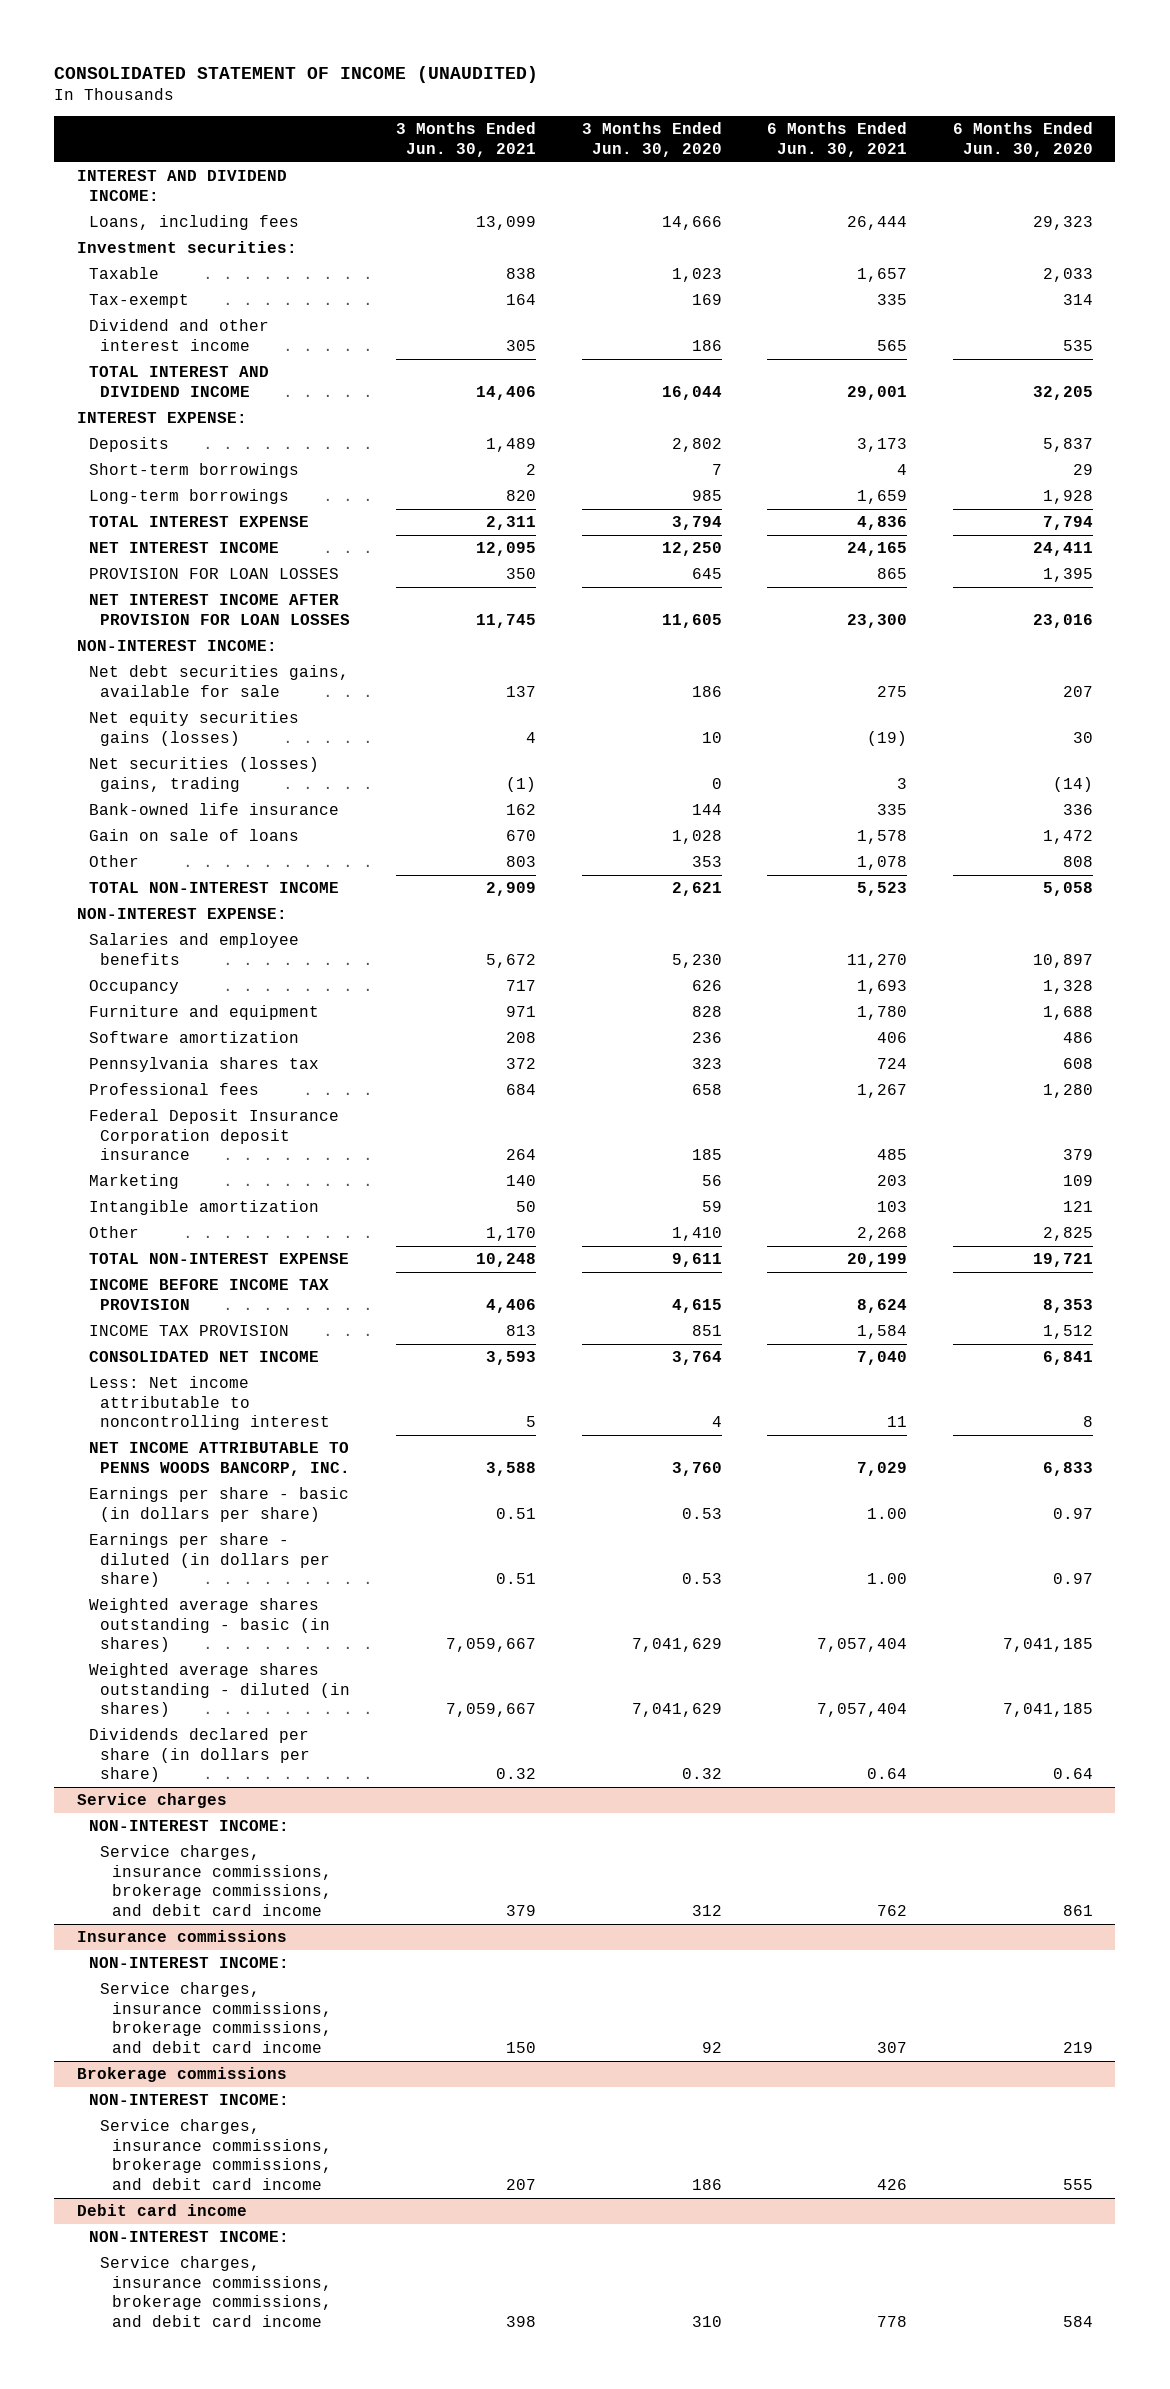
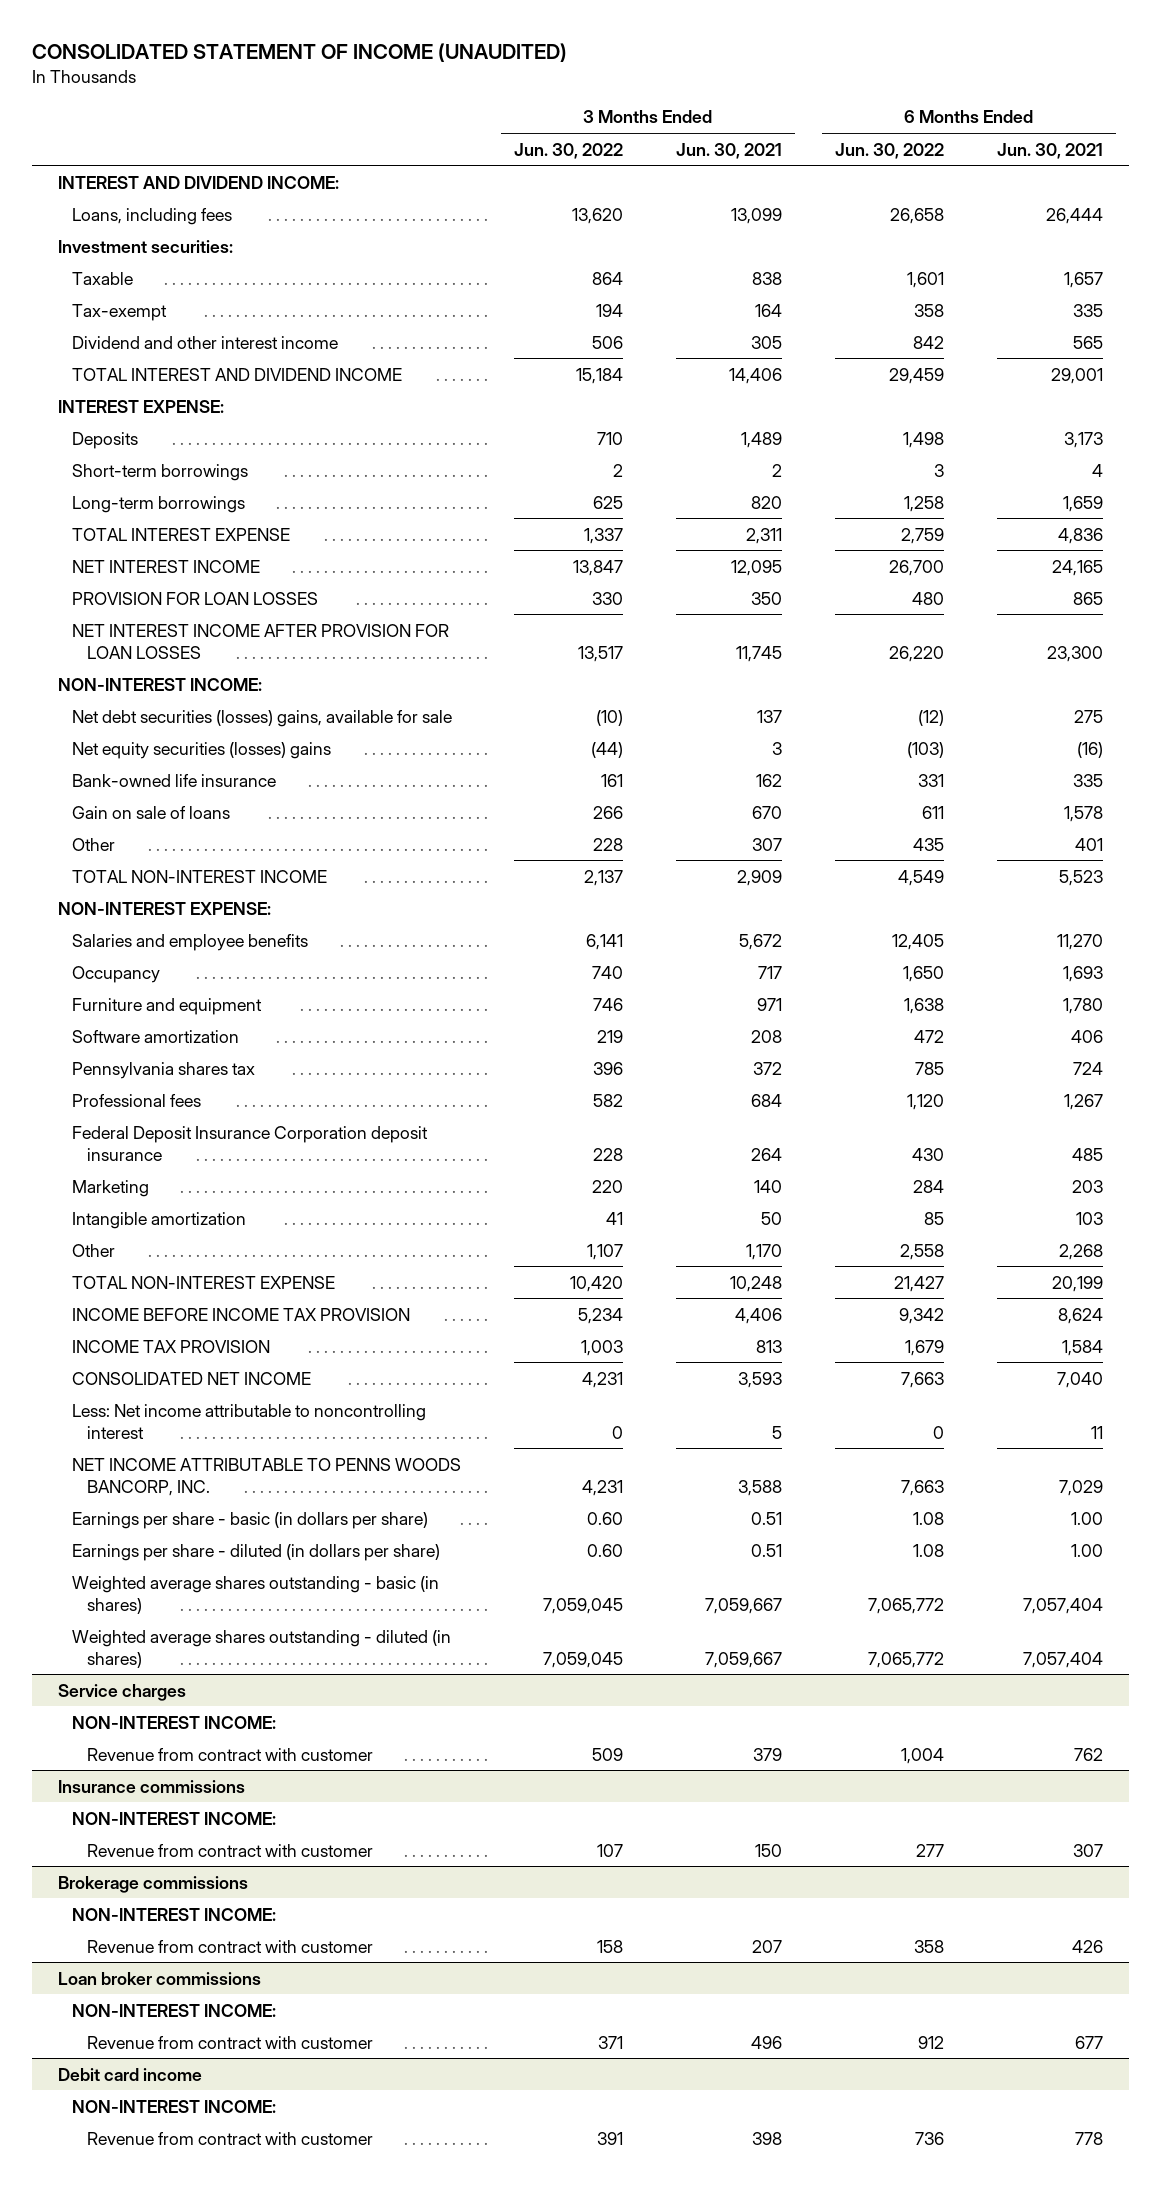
- | 3 Months Ended Jun. 30, 2021 | 3 Months Ended Jun. 30, 2020 | 6 Months Ended Jun. 30, 2021 | 6 Months Ended Jun. 30, 2020
+ | 3 Months Ended Jun. 30, 2022 | 3 Months Ended Jun. 30, 2021 | 6 Months Ended Jun. 30, 2022 | 6 Months Ended Jun. 30, 2021
- Net debt securities gains, available for sale | 137 | 186 | 275 | 207
- Net equity securities gains (losses) | 4 | 10 | (19) | 30
- Net securities (losses) gains, trading | (1) | 0 | 3 | (14)
+ Net debt securities (losses) gains, available for sale | (10) | 137 | (12) | 275
+ Net equity securities (losses) gains | (44) | 3 | (103) | (16)
- Other | 803 | 353 | 1,078 | 808
+ Other | 228 | 307 | 435 | 401
- Dividends declared per share (in dollars per share) | 0.32 | 0.32 | 0.64 | 0.64
@ Service charges
- Service charges, insurance commissions, brokerage commissions, and debit card income | 379 | 312 | 762 | 861
+ Revenue from contract with customer | 509 | 379 | 1,004 | 762
@ Insurance commissions
- Service charges, insurance commissions, brokerage commissions, and debit card income | 150 | 92 | 307 | 219
+ Revenue from contract with customer | 107 | 150 | 277 | 307
@ Brokerage commissions
- Service charges, insurance commissions, brokerage commissions, and debit card income | 207 | 186 | 426 | 555
+ Revenue from contract with customer | 158 | 207 | 358 | 426
+ Loan broker commissions
+ NON-INTEREST INCOME:
+ Revenue from contract with customer | 371 | 496 | 912 | 677
@ Debit card income
- Service charges, insurance commissions, brokerage commissions, and debit card income | 398 | 310 | 778 | 584
+ Revenue from contract with customer | 391 | 398 | 736 | 778

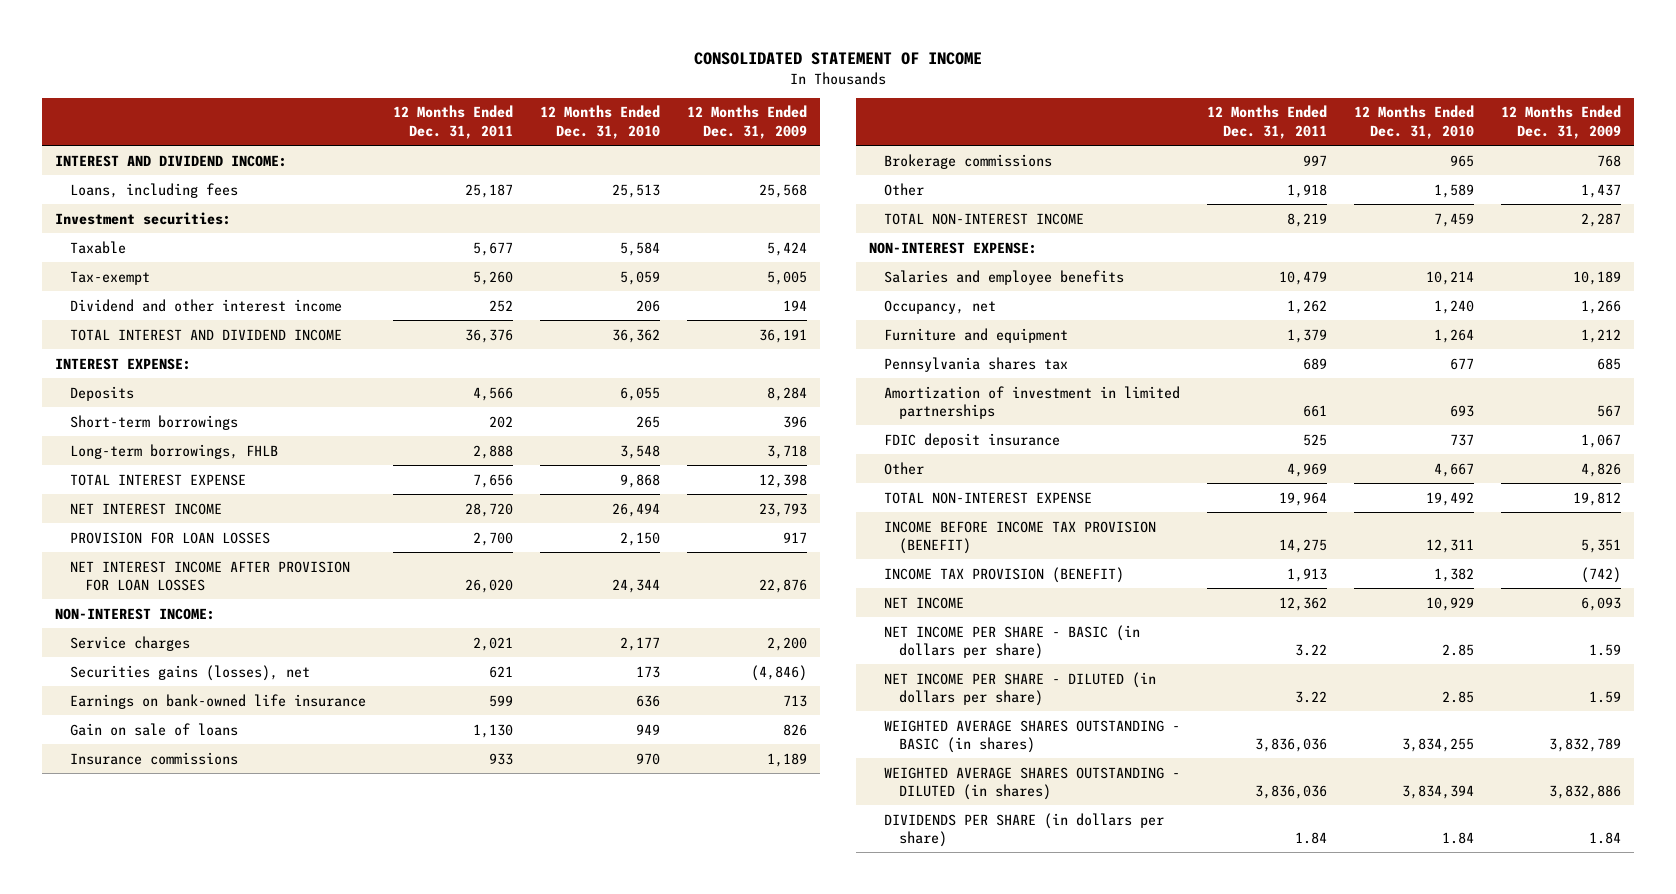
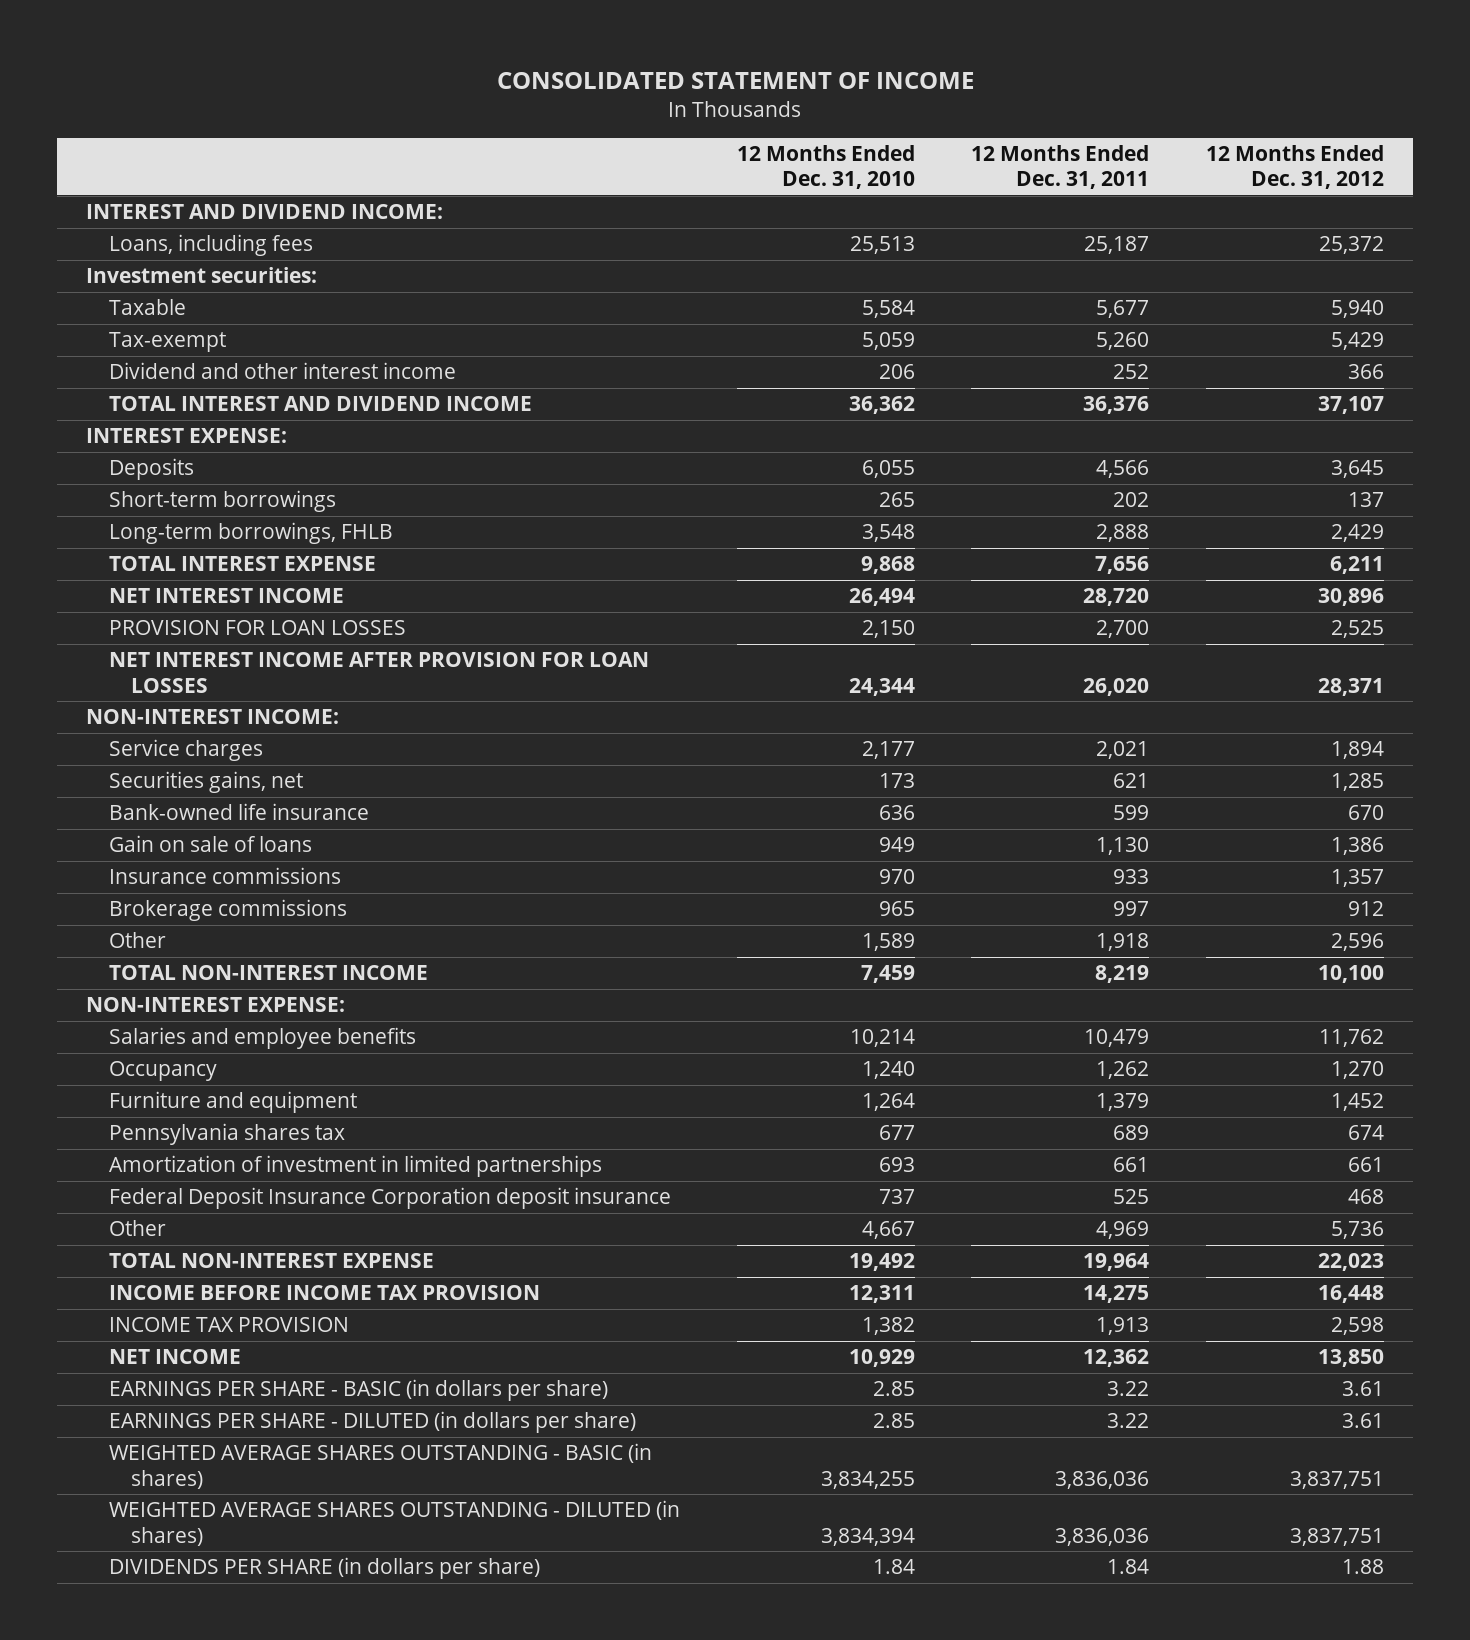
- | 12 Months Ended Dec. 31, 2011 | 12 Months Ended Dec. 31, 2010 | 12 Months Ended Dec. 31, 2009
+ | 12 Months Ended Dec. 31, 2010 | 12 Months Ended Dec. 31, 2011 | 12 Months Ended Dec. 31, 2012
- Securities gains (losses), net | 621 | 173 | (4,846)
- Earnings on bank-owned life insurance | 599 | 636 | 713
+ Securities gains, net | 173 | 621 | 1,285
+ Bank-owned life insurance | 636 | 599 | 670
- Occupancy, net | 1,262 | 1,240 | 1,266
+ Occupancy | 1,240 | 1,262 | 1,270
- FDIC deposit insurance | 525 | 737 | 1,067
+ Federal Deposit Insurance Corporation deposit insurance | 737 | 525 | 468
- INCOME BEFORE INCOME TAX PROVISION (BENEFIT) | 14,275 | 12,311 | 5,351
- INCOME TAX PROVISION (BENEFIT) | 1,913 | 1,382 | (742)
+ INCOME BEFORE INCOME TAX PROVISION | 12,311 | 14,275 | 16,448
+ INCOME TAX PROVISION | 1,382 | 1,913 | 2,598
- NET INCOME PER SHARE - BASIC (in dollars per share) | 3.22 | 2.85 | 1.59
- NET INCOME PER SHARE - DILUTED (in dollars per share) | 3.22 | 2.85 | 1.59
+ EARNINGS PER SHARE - BASIC (in dollars per share) | 2.85 | 3.22 | 3.61
+ EARNINGS PER SHARE - DILUTED (in dollars per share) | 2.85 | 3.22 | 3.61

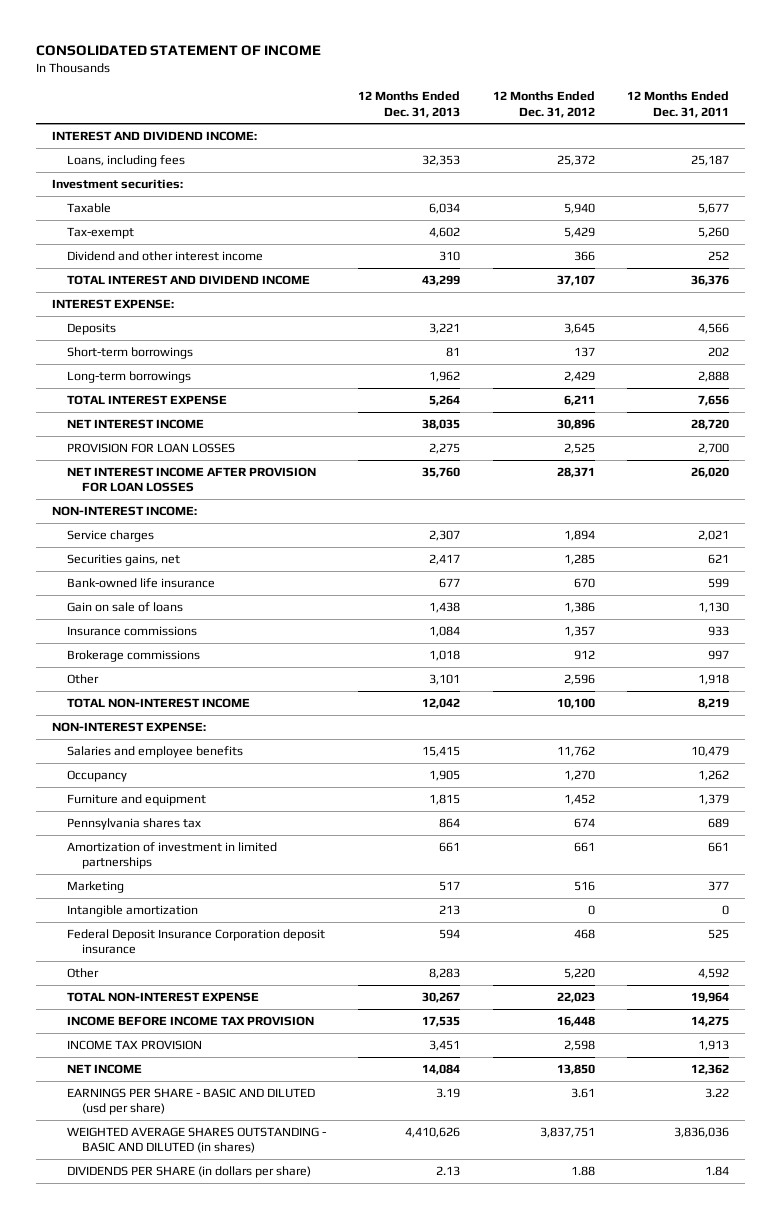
- | 12 Months Ended Dec. 31, 2010 | 12 Months Ended Dec. 31, 2011 | 12 Months Ended Dec. 31, 2012
+ | 12 Months Ended Dec. 31, 2013 | 12 Months Ended Dec. 31, 2012 | 12 Months Ended Dec. 31, 2011
- Long-term borrowings, FHLB | 3,548 | 2,888 | 2,429
+ Long-term borrowings | 1,962 | 2,429 | 2,888
+ Marketing | 517 | 516 | 377
+ Intangible amortization | 213 | 0 | 0
- Other | 4,667 | 4,969 | 5,736
+ Other | 8,283 | 5,220 | 4,592
- EARNINGS PER SHARE - BASIC (in dollars per share) | 2.85 | 3.22 | 3.61
- EARNINGS PER SHARE - DILUTED (in dollars per share) | 2.85 | 3.22 | 3.61
- WEIGHTED AVERAGE SHARES OUTSTANDING - BASIC (in shares) | 3,834,255 | 3,836,036 | 3,837,751
- WEIGHTED AVERAGE SHARES OUTSTANDING - DILUTED (in shares) | 3,834,394 | 3,836,036 | 3,837,751
+ EARNINGS PER SHARE - BASIC AND DILUTED (usd per share) | 3.19 | 3.61 | 3.22
+ WEIGHTED AVERAGE SHARES OUTSTANDING - BASIC AND DILUTED (in shares) | 4,410,626 | 3,837,751 | 3,836,036

